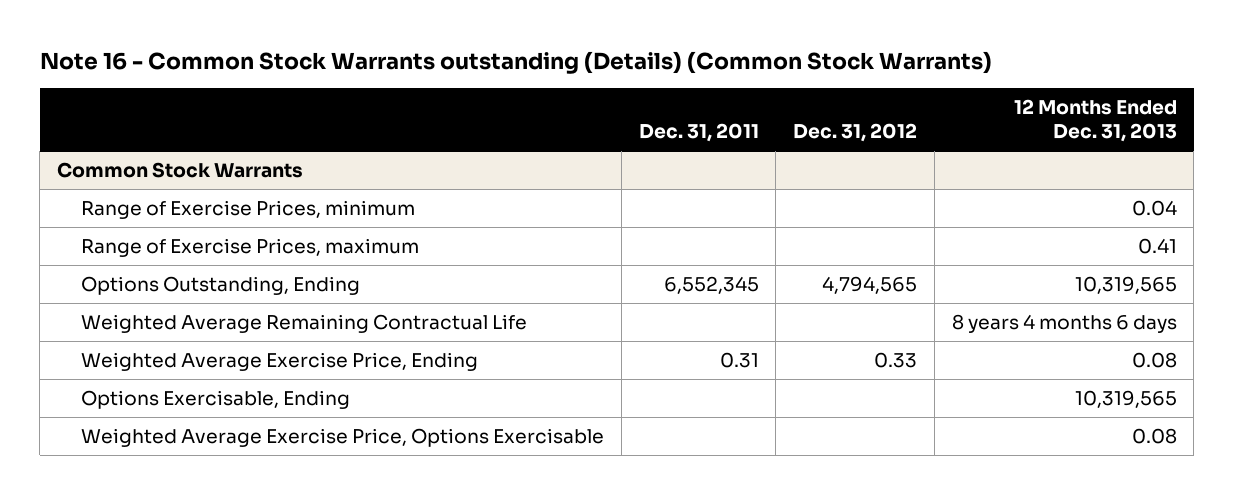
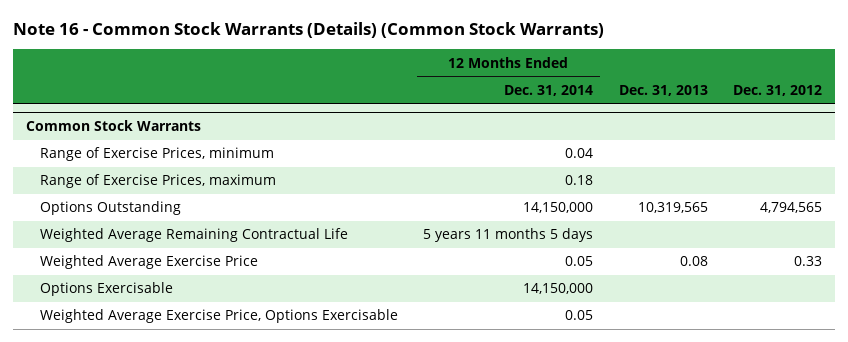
- Note 16 - Common Stock Warrants outstanding (Details) (Common Stock Warrants)
+ Note 16 - Common Stock Warrants (Details) (Common Stock Warrants)
- | Dec. 31, 2011 | Dec. 31, 2012 | 12 Months Ended Dec. 31, 2013
+ | 12 Months Ended Dec. 31, 2014 | Dec. 31, 2013 | Dec. 31, 2012
@ Common Stock Warrants
- Options Outstanding, Ending | 6,552,345 | 4,794,565 | 10,319,565
+ Options Outstanding | 14,150,000 | 10,319,565 | 4,794,565
- Weighted Average Exercise Price, Ending | 0.31 | 0.33 | 0.08
- Options Exercisable, Ending | | | 10,319,565
+ Weighted Average Exercise Price | 0.05 | 0.08 | 0.33
+ Options Exercisable | 14,150,000 | |

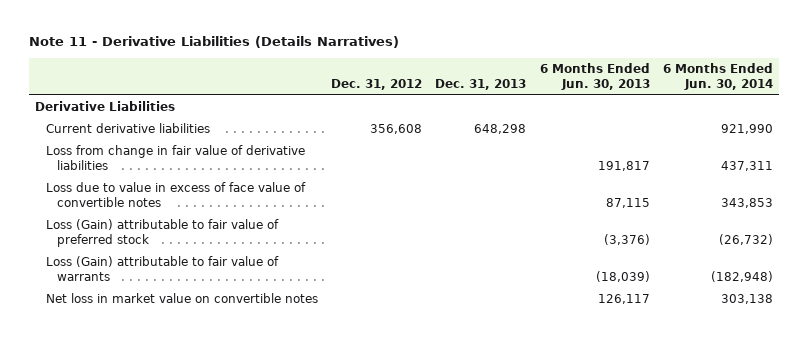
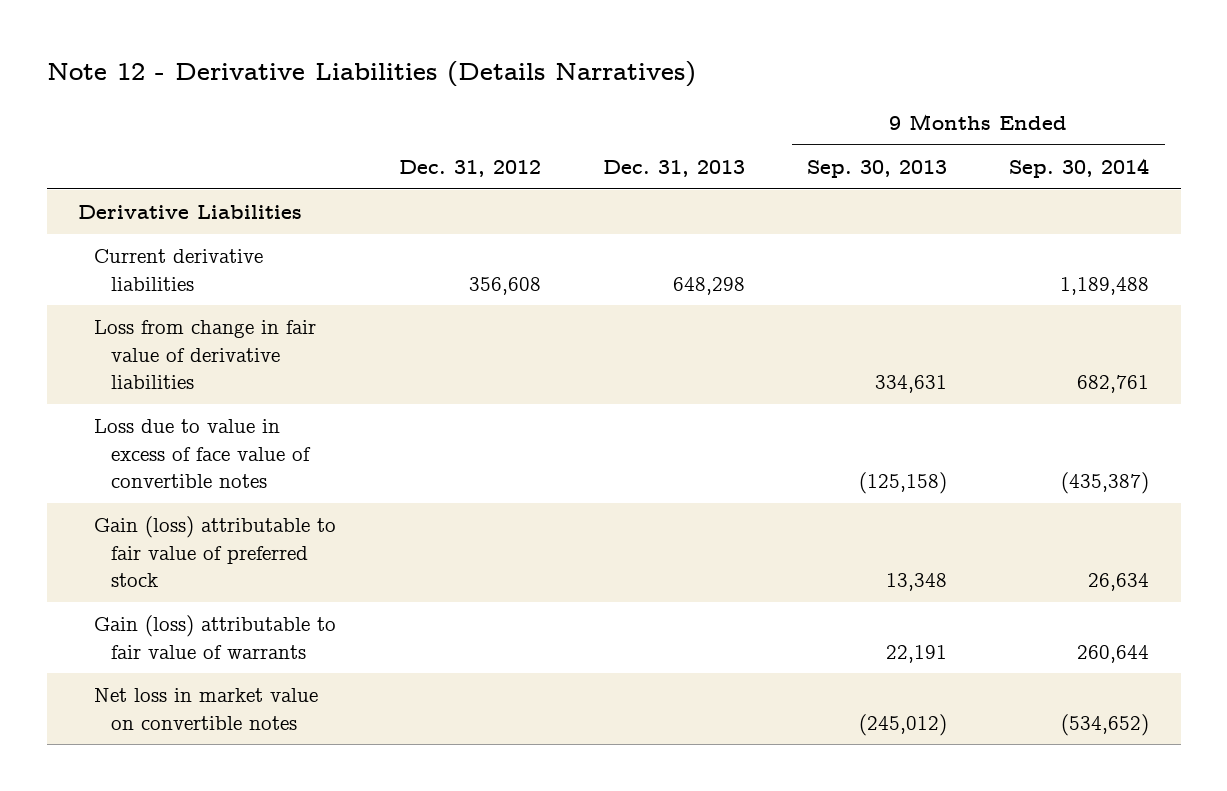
- Note 11 - Derivative Liabilities (Details Narratives)
+ Note 12 - Derivative Liabilities (Details Narratives)
- | Dec. 31, 2012 | Dec. 31, 2013 | 6 Months Ended Jun. 30, 2013 | 6 Months Ended Jun. 30, 2014
+ | Dec. 31, 2012 | Dec. 31, 2013 | 9 Months Ended Sep. 30, 2013 | 9 Months Ended Sep. 30, 2014
- Loss (Gain) attributable to fair value of preferred stock | | | (3,376) | (26,732)
- Loss (Gain) attributable to fair value of warrants | | | (18,039) | (182,948)
+ Gain (loss) attributable to fair value of preferred stock | | | 13,348 | 26,634
+ Gain (loss) attributable to fair value of warrants | | | 22,191 | 260,644

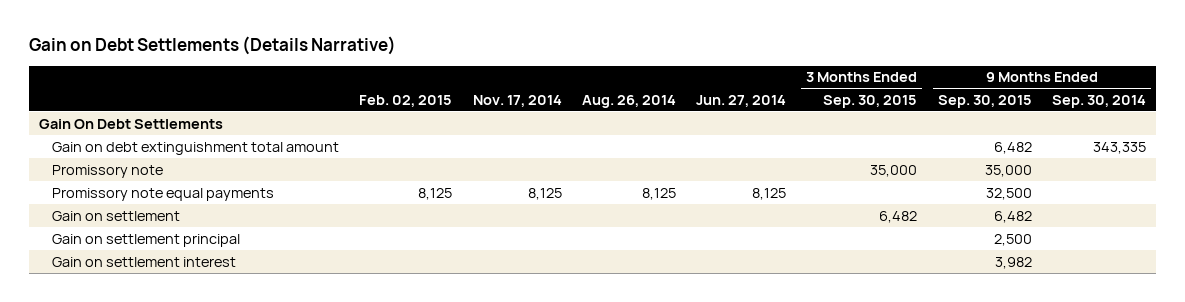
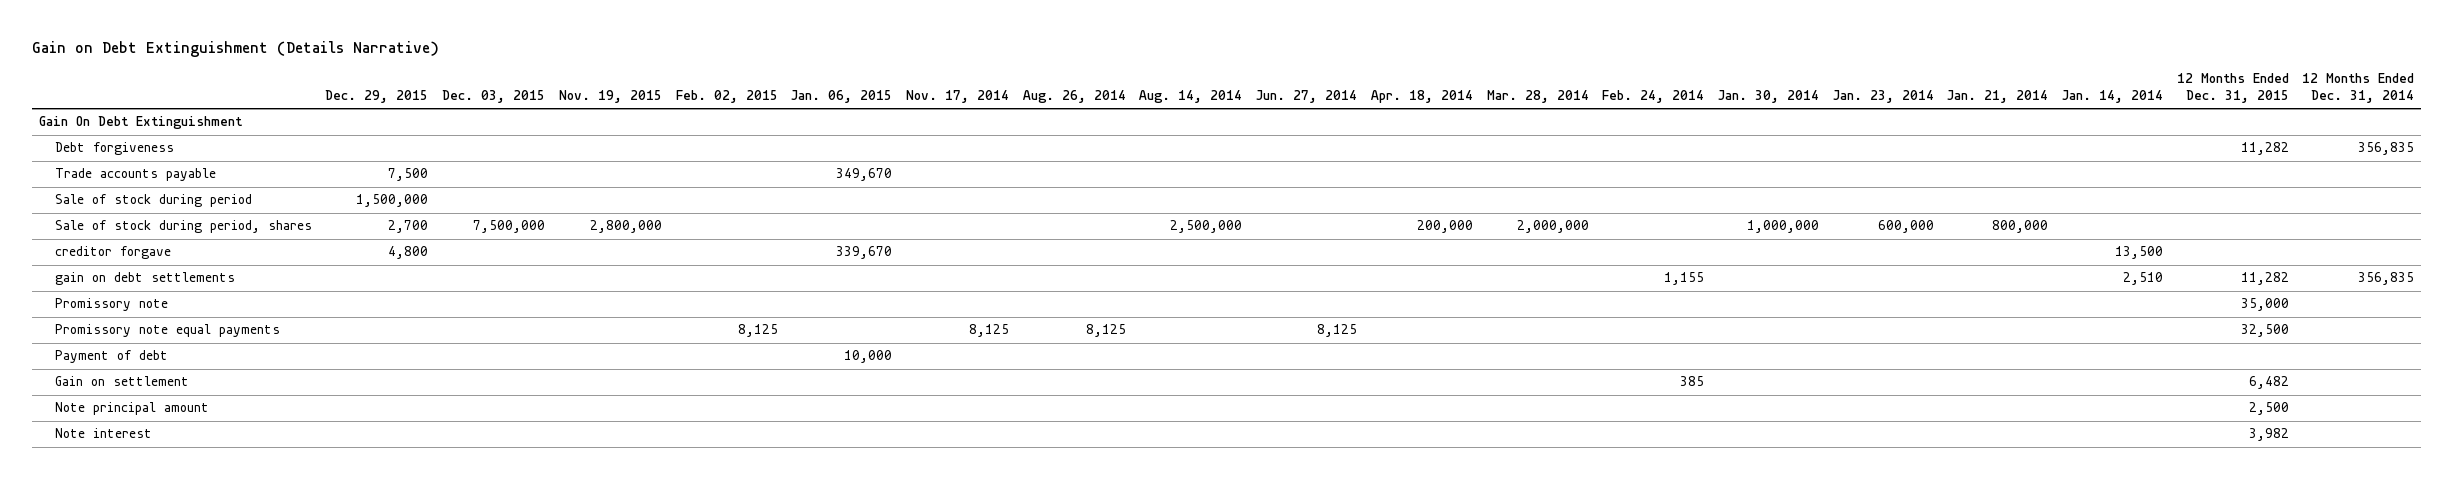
- Gain on Debt Settlements (Details Narrative)
+ Gain on Debt Extinguishment (Details Narrative)
- | Feb. 02, 2015 | Nov. 17, 2014 | Aug. 26, 2014 | Jun. 27, 2014 | 3 Months Ended Sep. 30, 2015 | 9 Months Ended Sep. 30, 2015 | 9 Months Ended Sep. 30, 2014
+ | Dec. 29, 2015 | Dec. 03, 2015 | Nov. 19, 2015 | Feb. 02, 2015 | Jan. 06, 2015 | Nov. 17, 2014 | Aug. 26, 2014 | Aug. 14, 2014 | Jun. 27, 2014 | Apr. 18, 2014 | Mar. 28, 2014 | Feb. 24, 2014 | Jan. 30, 2014 | Jan. 23, 2014 | Jan. 21, 2014 | Jan. 14, 2014 | 12 Months Ended Dec. 31, 2015 | 12 Months Ended Dec. 31, 2014
- Gain On Debt Settlements
- Gain on debt extinguishment total amount | | | | | | 6,482 | 343,335
+ Gain On Debt Extinguishment
+ Debt forgiveness | | | | | | | | | | | | | | | | | 11,282 | 356,835
+ Trade accounts payable | 7,500 | | | | 349,670 | | | | | | | | | | | | |
+ Sale of stock during period | 1,500,000 | | | | | | | | | | | | | | | | |
+ Sale of stock during period, shares | 2,700 | 7,500,000 | 2,800,000 | | | | | 2,500,000 | | 200,000 | 2,000,000 | | 1,000,000 | 600,000 | 800,000 | | |
+ creditor forgave | 4,800 | | | | 339,670 | | | | | | | | | | | 13,500 | |
+ gain on debt settlements | | | | | | | | | | | | 1,155 | | | | 2,510 | 11,282 | 356,835
+ Payment of debt | | | | | 10,000 | | | | | | | | | | | | |
- Gain on settlement principal | | | | | | 2,500 |
- Gain on settlement interest | | | | | | 3,982 |
+ Note principal amount | | | | | | | | | | | | | | | | | 2,500 |
+ Note interest | | | | | | | | | | | | | | | | | 3,982 |

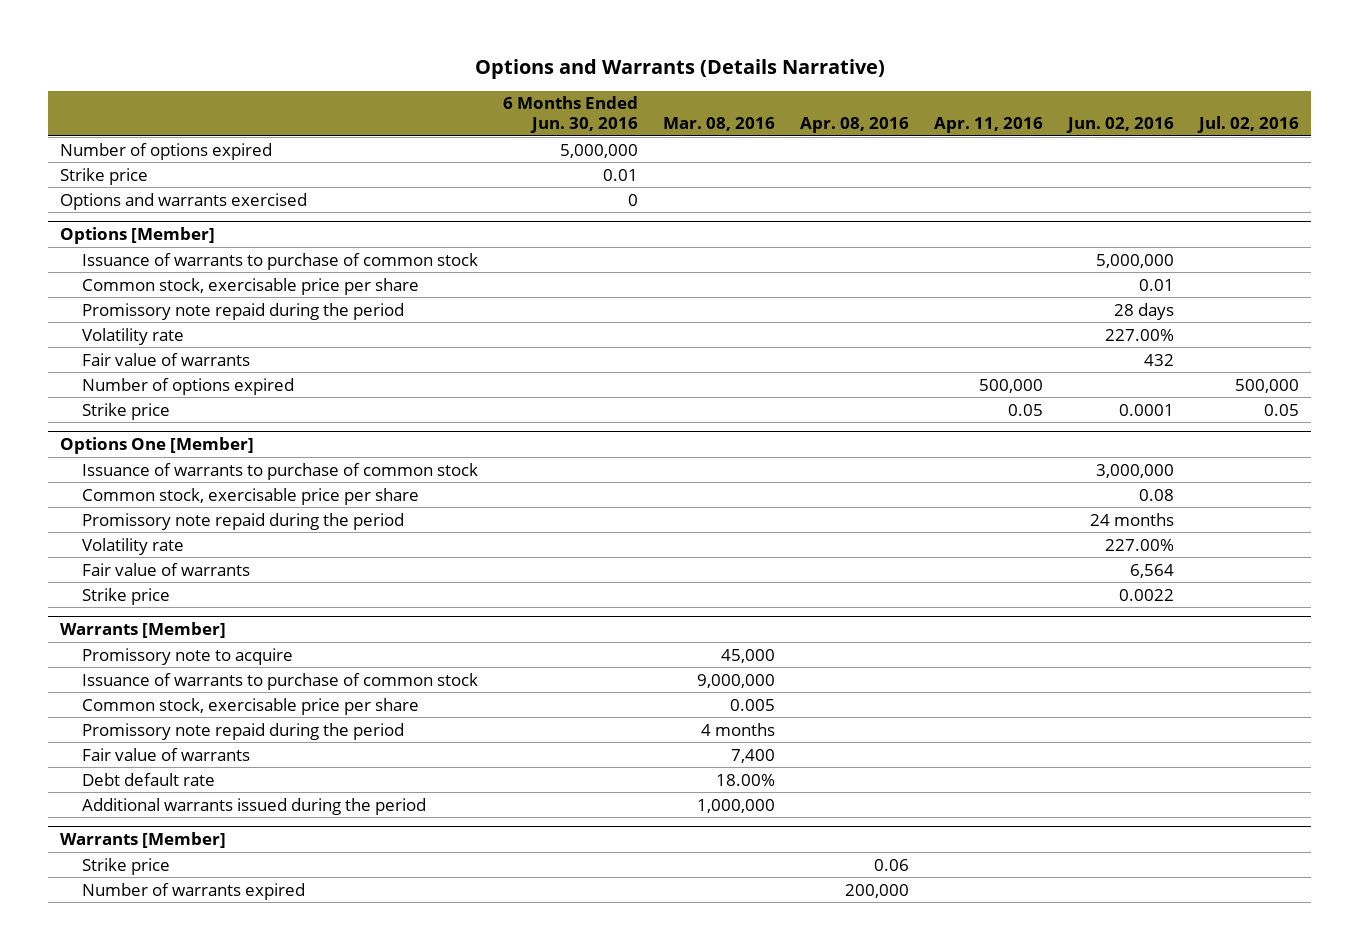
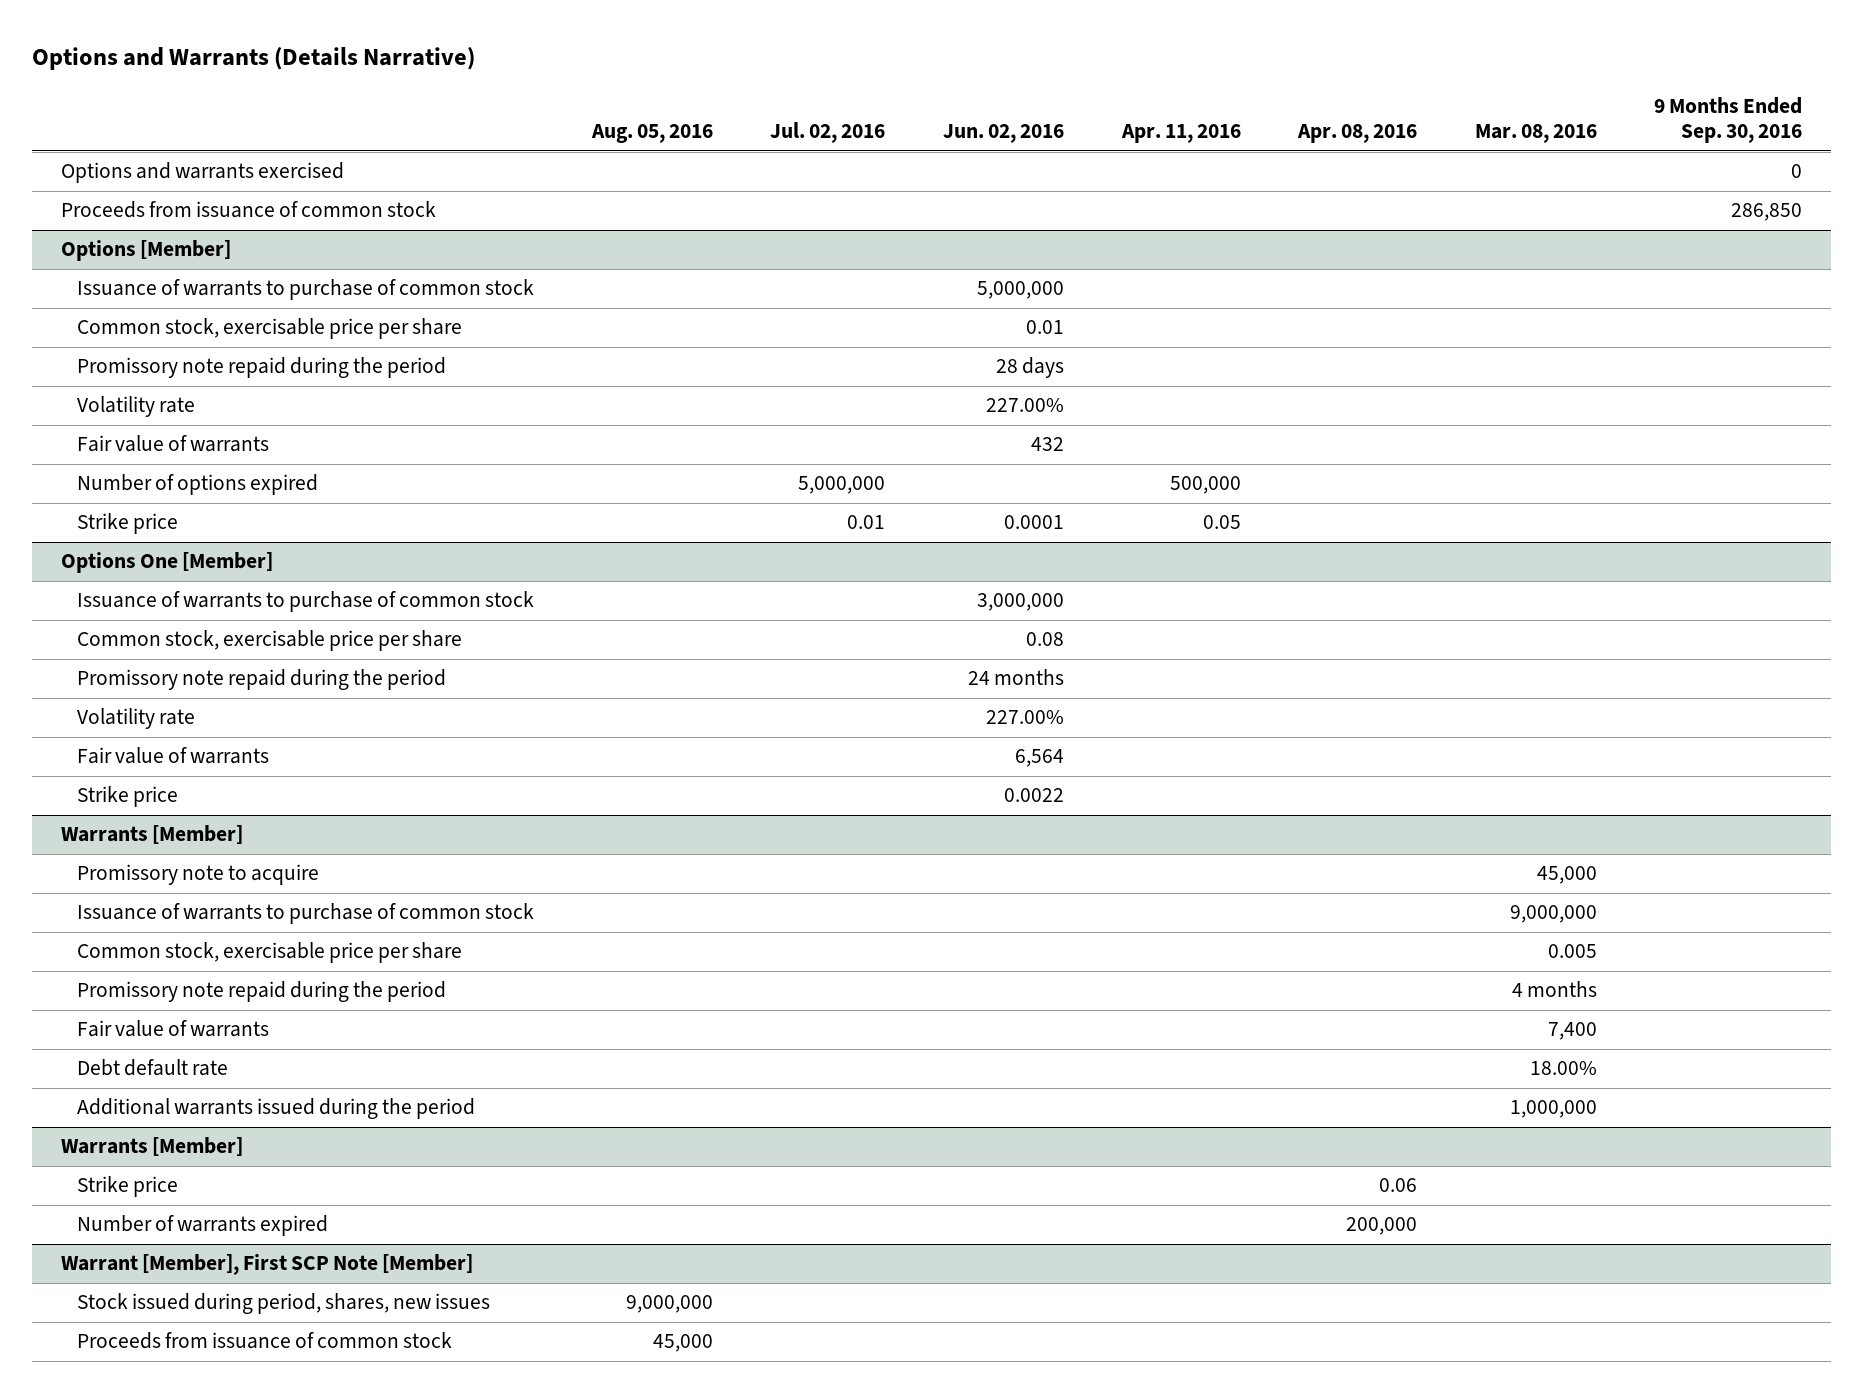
- | 6 Months Ended Jun. 30, 2016 | Mar. 08, 2016 | Apr. 08, 2016 | Apr. 11, 2016 | Jun. 02, 2016 | Jul. 02, 2016
+ | Aug. 05, 2016 | Jul. 02, 2016 | Jun. 02, 2016 | Apr. 11, 2016 | Apr. 08, 2016 | Mar. 08, 2016 | 9 Months Ended Sep. 30, 2016
- Number of options expired | 5,000,000 | | | | |
- Strike price | 0.01 | | | | |
+ Proceeds from issuance of common stock | | | | | | | 286,850
@ Options [Member]
- Number of options expired | | | | 500,000 | | 500,000
- Strike price | | | | 0.05 | 0.0001 | 0.05
+ Number of options expired | | 5,000,000 | | 500,000 | | |
+ Strike price | | 0.01 | 0.0001 | 0.05 | | |
+ Warrant [Member], First SCP Note [Member]
+ Stock issued during period, shares, new issues | 9,000,000 | | | | | |
+ Proceeds from issuance of common stock | 45,000 | | | | | |

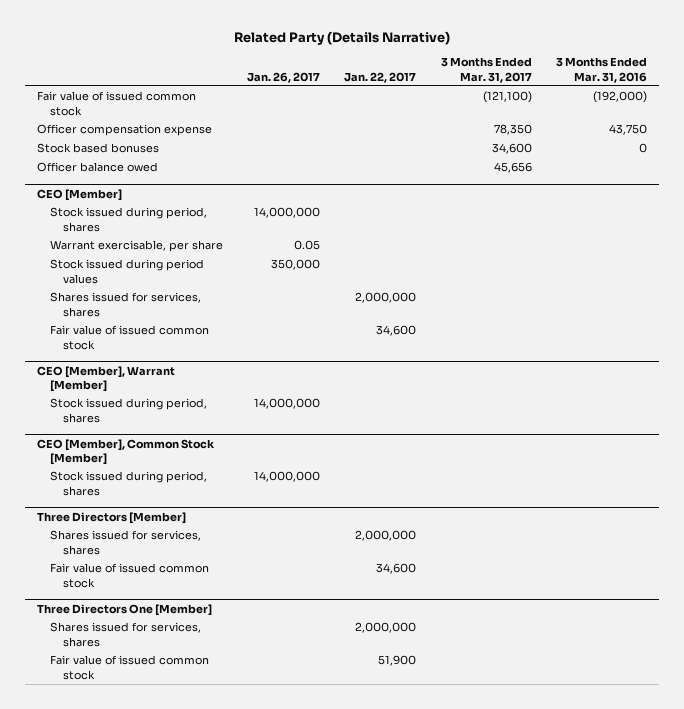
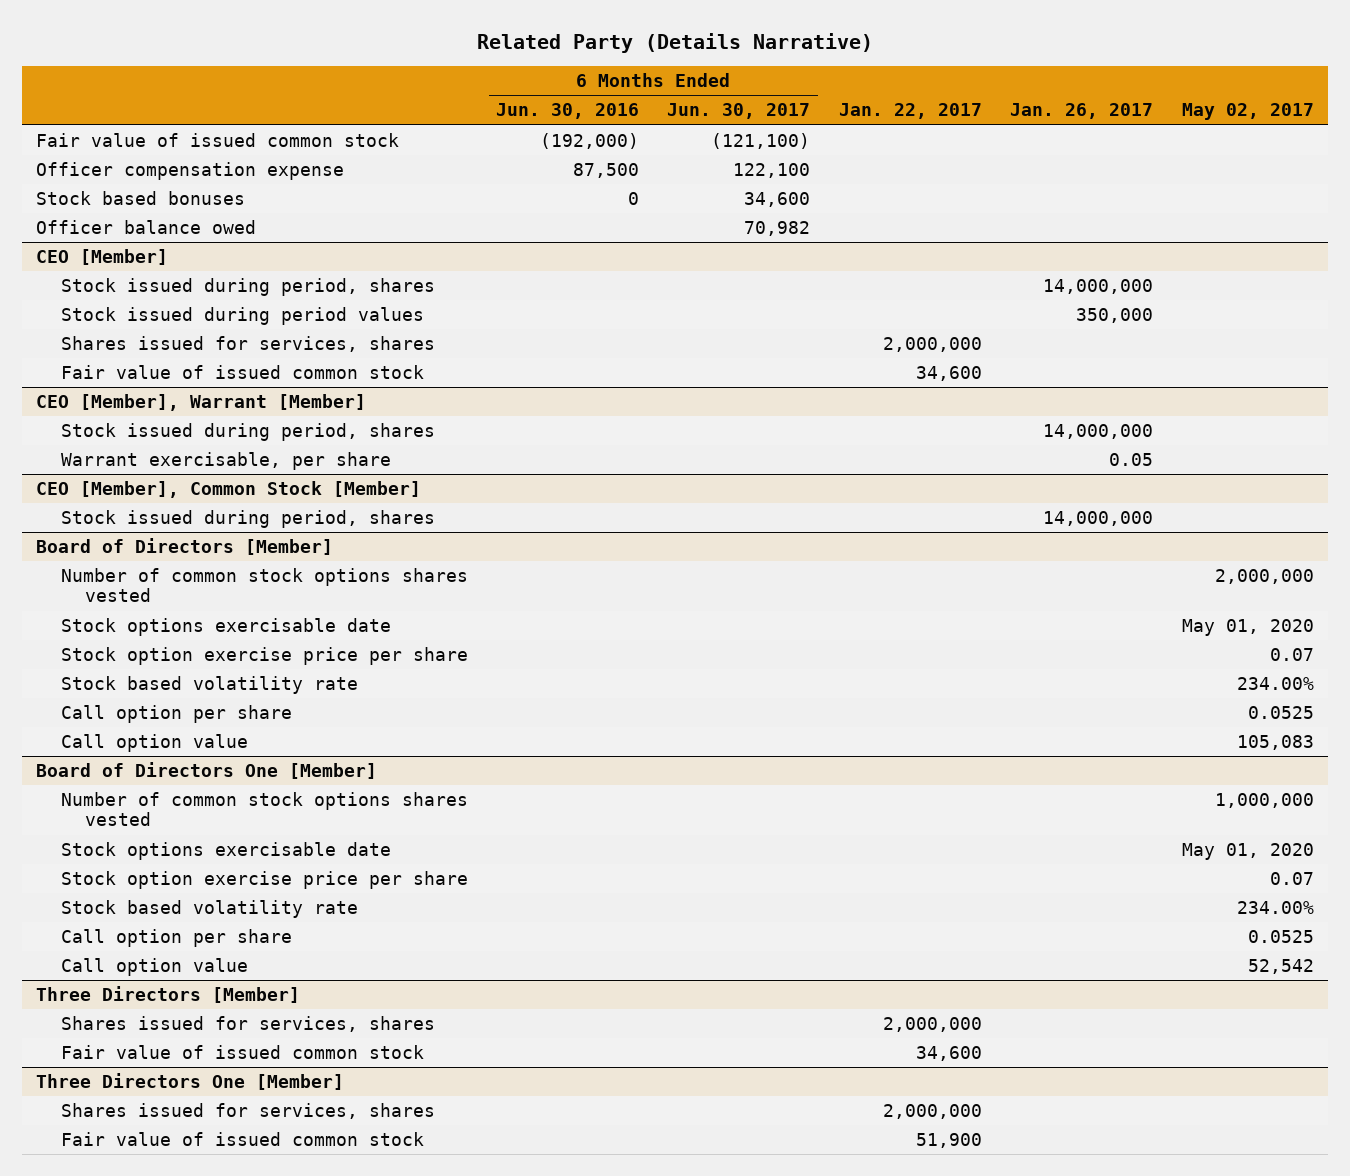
- | Jan. 26, 2017 | Jan. 22, 2017 | 3 Months Ended Mar. 31, 2017 | 3 Months Ended Mar. 31, 2016
+ | 6 Months Ended Jun. 30, 2016 | 6 Months Ended Jun. 30, 2017 | Jan. 22, 2017 | Jan. 26, 2017 | May 02, 2017
@ CEO [Member]
- Warrant exercisable, per share | 0.05 | | |
@ CEO [Member], Warrant [Member]
+ Warrant exercisable, per share | | | | 0.05 |
+ Board of Directors [Member]
+ Number of common stock options shares vested | | | | | 2,000,000
+ Stock options exercisable date | | | | | May 01, 2020
+ Stock option exercise price per share | | | | | 0.07
+ Stock based volatility rate | | | | | 234.00%
+ Call option per share | | | | | 0.0525
+ Call option value | | | | | 105,083
+ Board of Directors One [Member]
+ Number of common stock options shares vested | | | | | 1,000,000
+ Stock options exercisable date | | | | | May 01, 2020
+ Stock option exercise price per share | | | | | 0.07
+ Stock based volatility rate | | | | | 234.00%
+ Call option per share | | | | | 0.0525
+ Call option value | | | | | 52,542

